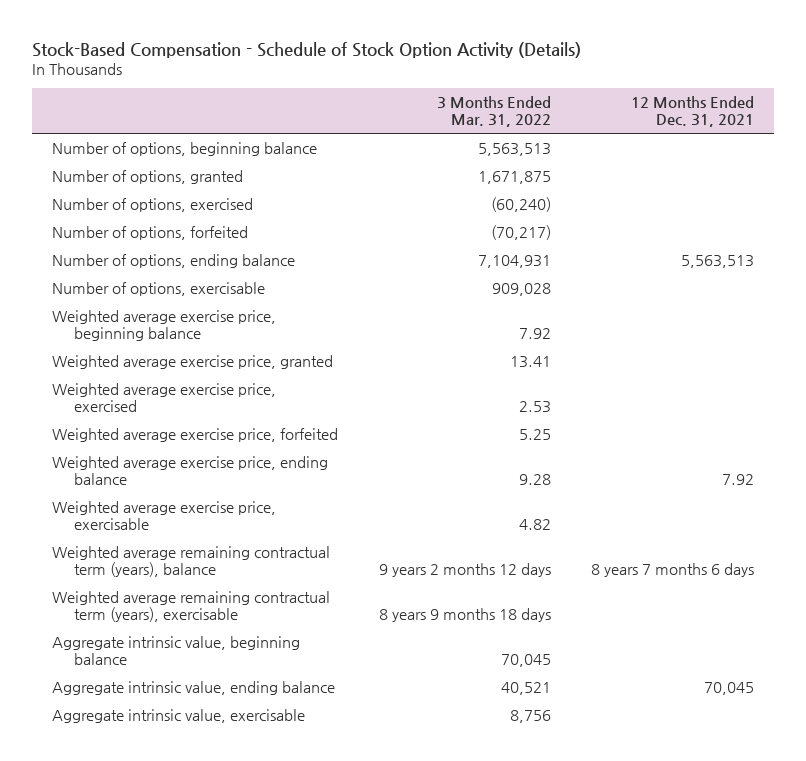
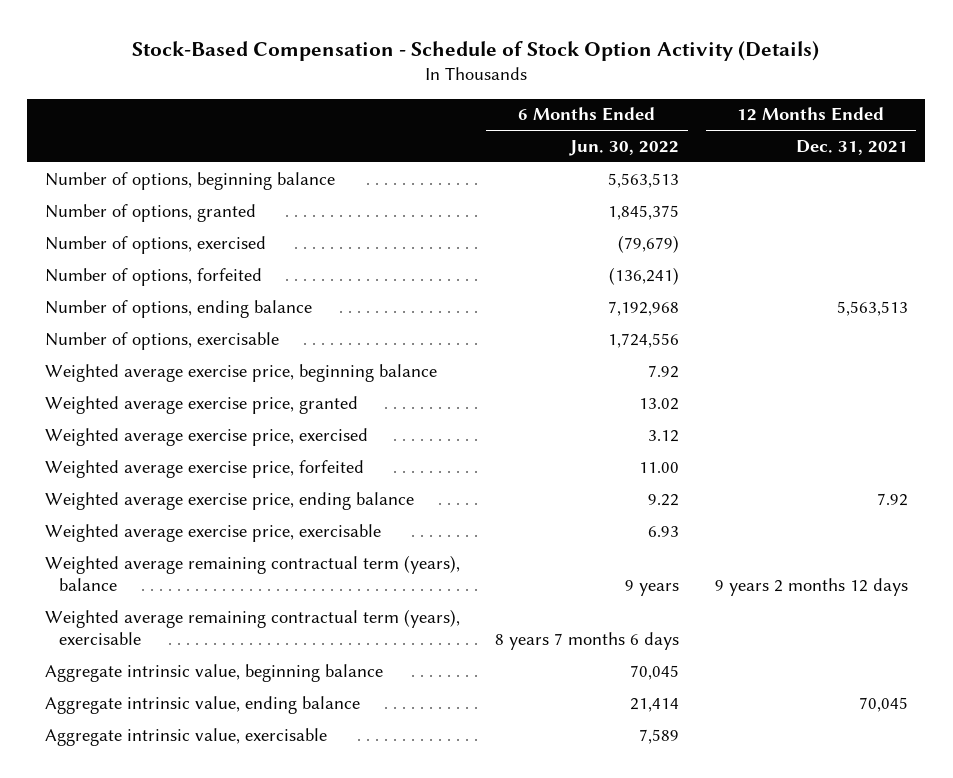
- | 3 Months Ended Mar. 31, 2022 | 12 Months Ended Dec. 31, 2021
+ | 6 Months Ended Jun. 30, 2022 | 12 Months Ended Dec. 31, 2021
- Weighted average remaining contractual term (years), balance | 9 years 2 months 12 days | 8 years 7 months 6 days
+ Weighted average remaining contractual term (years), balance | 9 years | 9 years 2 months 12 days

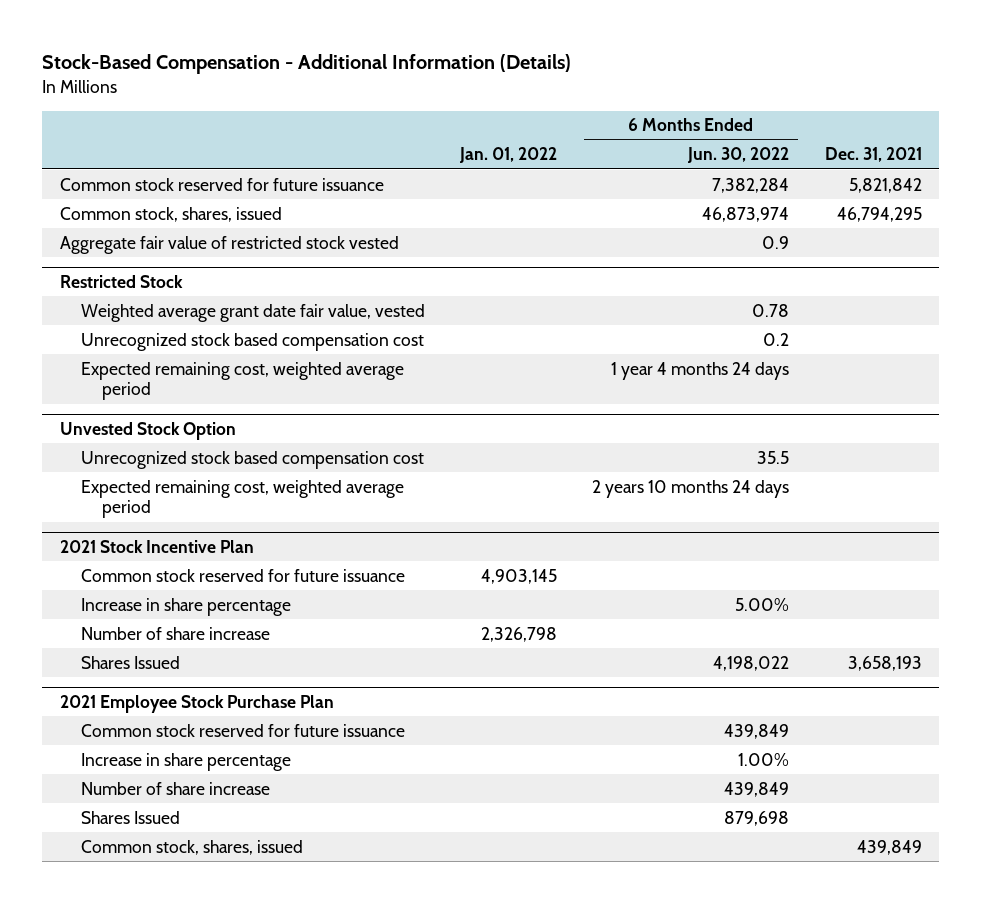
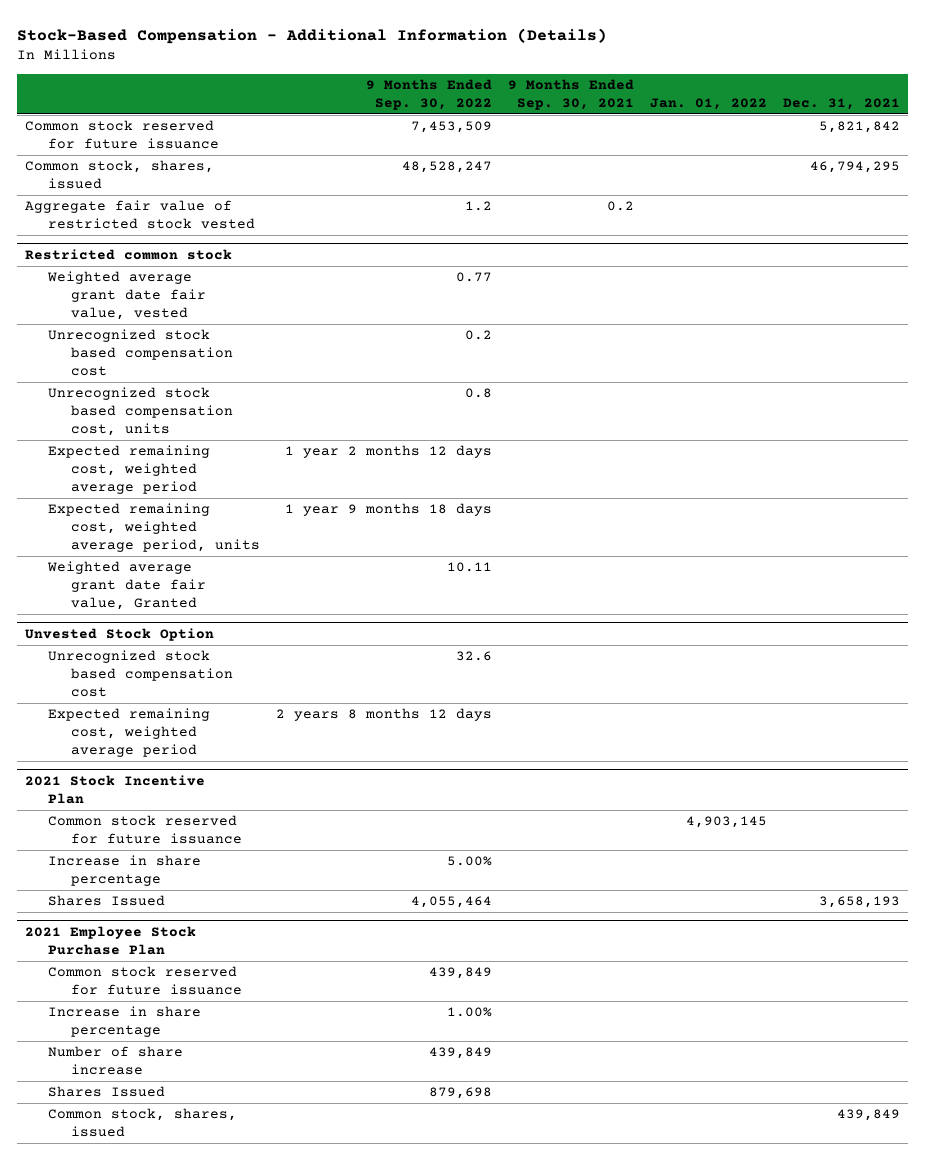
- | Jan. 01, 2022 | 6 Months Ended Jun. 30, 2022 | Dec. 31, 2021
+ | 9 Months Ended Sep. 30, 2022 | 9 Months Ended Sep. 30, 2021 | Jan. 01, 2022 | Dec. 31, 2021
- Restricted Stock
+ Restricted common stock
+ Unrecognized stock based compensation cost, units | 0.8 | | |
+ Expected remaining cost, weighted average period, units | 1 year 9 months 18 days | | |
+ Weighted average grant date fair value, Granted | 10.11 | | |
@ 2021 Stock Incentive Plan
- Number of share increase | 2,326,798 | |

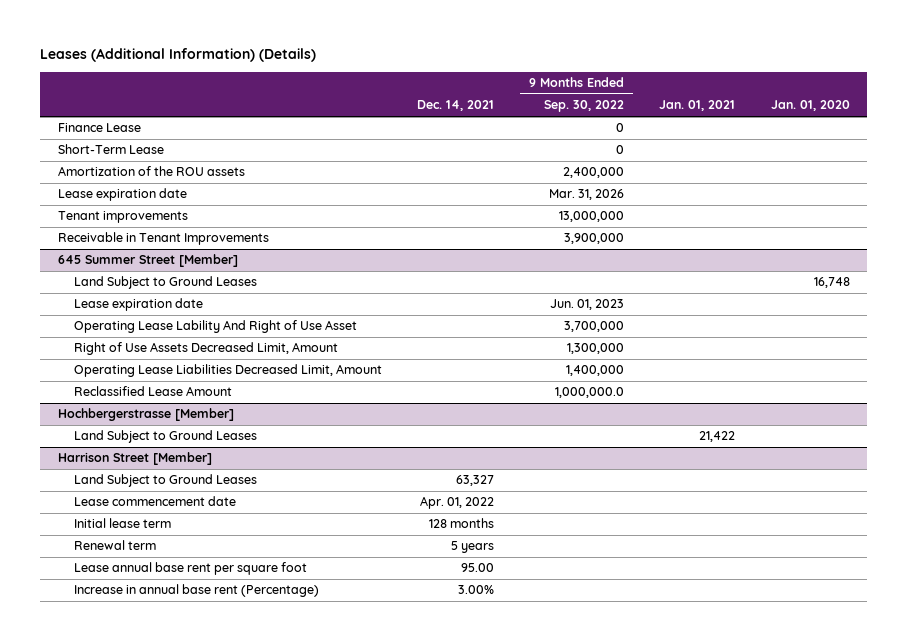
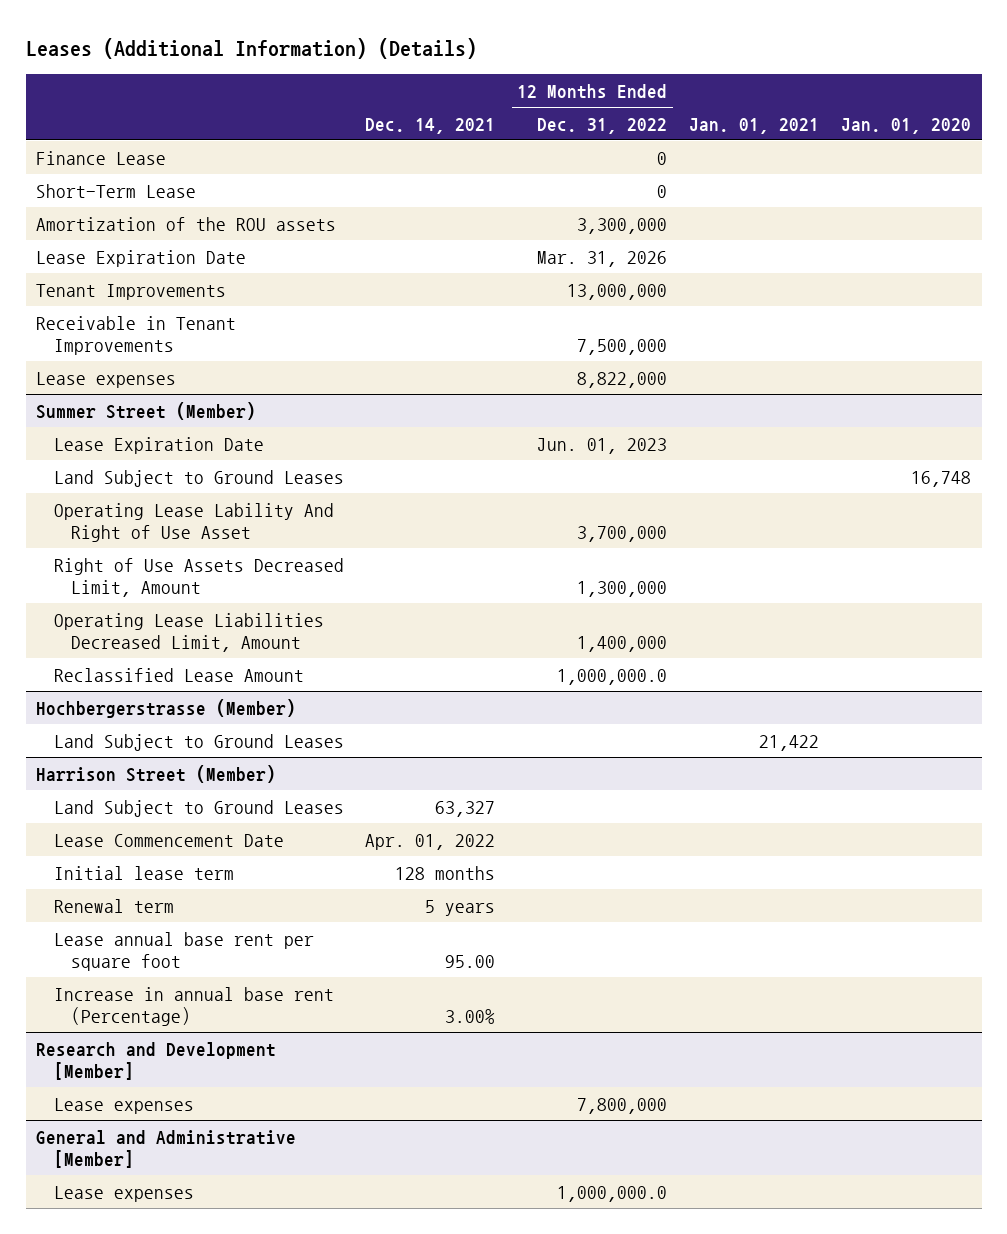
- | Dec. 14, 2021 | 9 Months Ended Sep. 30, 2022 | Jan. 01, 2021 | Jan. 01, 2020
+ | Dec. 14, 2021 | 12 Months Ended Dec. 31, 2022 | Jan. 01, 2021 | Jan. 01, 2020
- Lease expiration date | | Mar. 31, 2026 | |
- Tenant improvements | | 13,000,000 | |
+ Lease Expiration Date | | Mar. 31, 2026 | |
+ Tenant Improvements | | 13,000,000 | |
- 645 Summer Street [Member]
+ Lease expenses | | 8,822,000 | |
+ Summer Street (Member)
+ Lease Expiration Date | | Jun. 01, 2023 | |
- Lease expiration date | | Jun. 01, 2023 | |
- Hochbergerstrasse [Member]
+ Hochbergerstrasse (Member)
- Harrison Street [Member]
+ Harrison Street (Member)
- Lease commencement date | Apr. 01, 2022 | | |
+ Lease Commencement Date | Apr. 01, 2022 | | |
+ Research and Development [Member]
+ Lease expenses | | 7,800,000 | |
+ General and Administrative [Member]
+ Lease expenses | | 1,000,000.0 | |

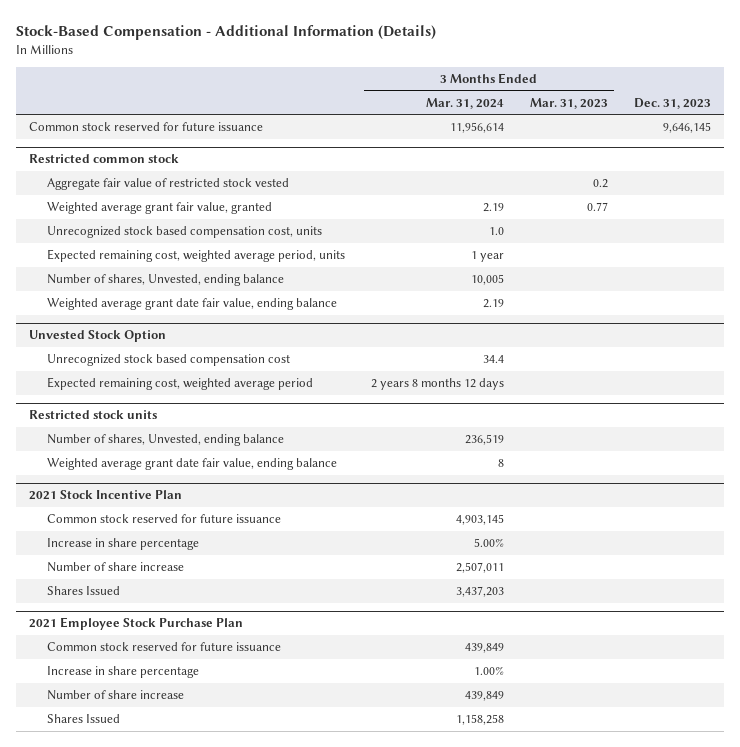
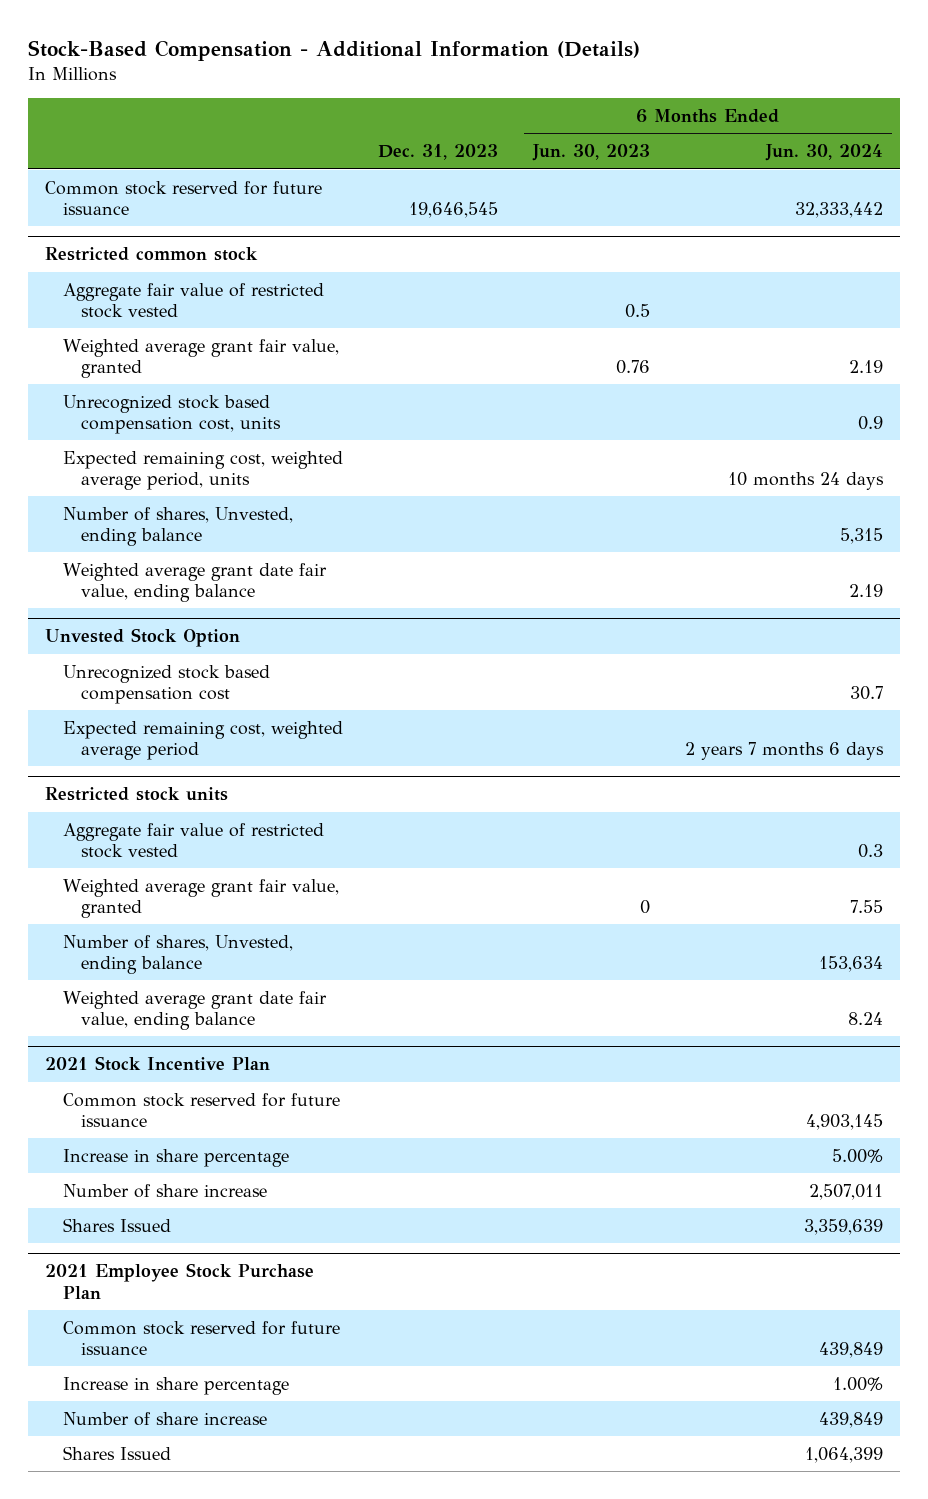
- | 3 Months Ended Mar. 31, 2024 | 3 Months Ended Mar. 31, 2023 | Dec. 31, 2023
+ | Dec. 31, 2023 | 6 Months Ended Jun. 30, 2023 | 6 Months Ended Jun. 30, 2024
- Common stock reserved for future issuance | 11,956,614 | | 9,646,145
+ Common stock reserved for future issuance | 19,646,545 | | 32,333,442
@ Restricted stock units
+ Aggregate fair value of restricted stock vested | | | 0.3
+ Weighted average grant fair value, granted | | 0 | 7.55

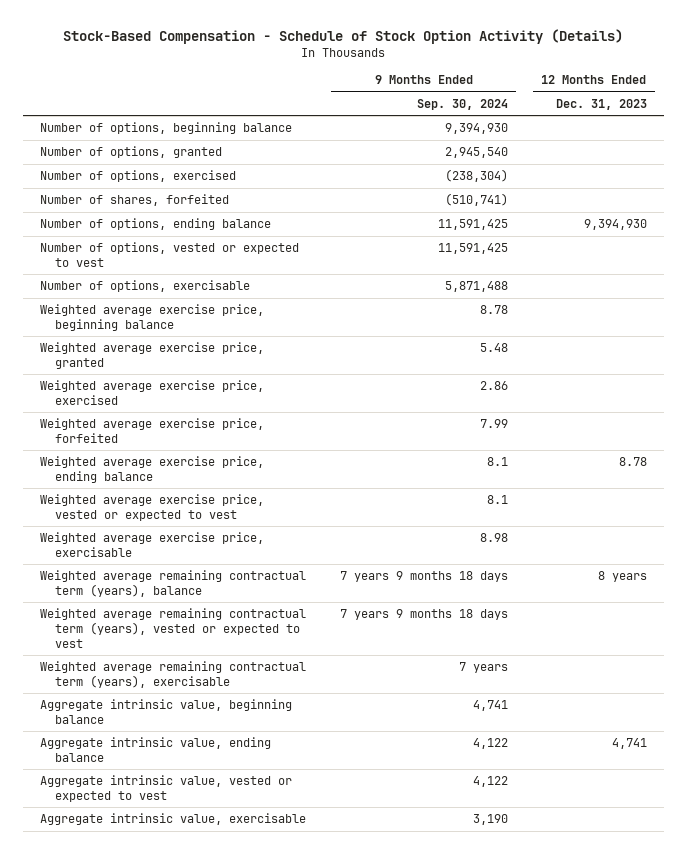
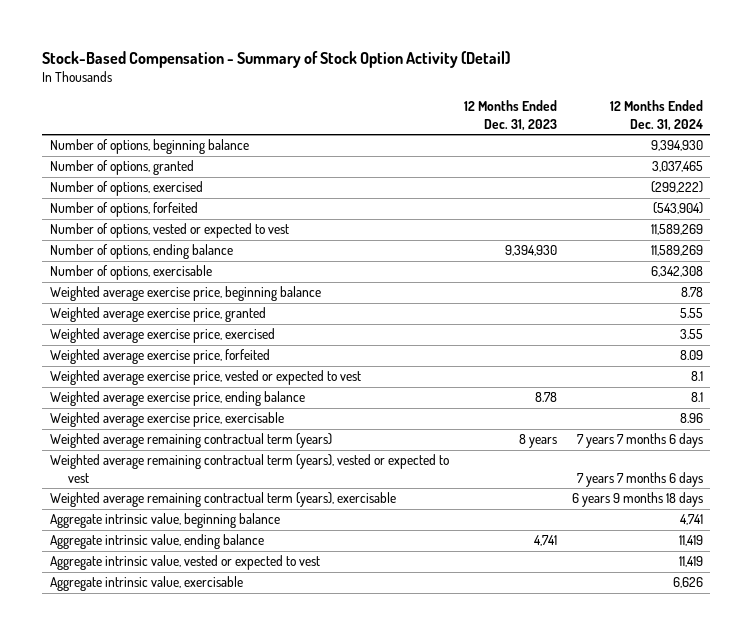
- Stock-Based Compensation - Schedule of Stock Option Activity (Details)
+ Stock-Based Compensation - Summary of Stock Option Activity (Detail)
- | 9 Months Ended Sep. 30, 2024 | 12 Months Ended Dec. 31, 2023
+ | 12 Months Ended Dec. 31, 2023 | 12 Months Ended Dec. 31, 2024
- Number of shares, forfeited | (510,741) |
+ Number of options, forfeited | | (543,904)
moved down: Number of options, ending balance | 9,394,930 | 11,589,269
moved down: Weighted average exercise price, ending balance | 8.78 | 8.1
- Weighted average remaining contractual term (years), balance | 7 years 9 months 18 days | 8 years
+ Weighted average remaining contractual term (years) | 8 years | 7 years 7 months 6 days

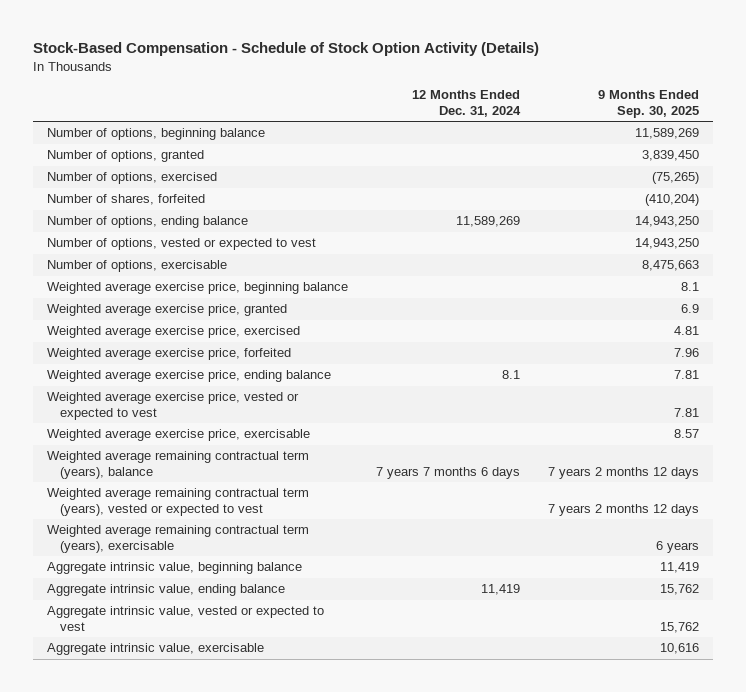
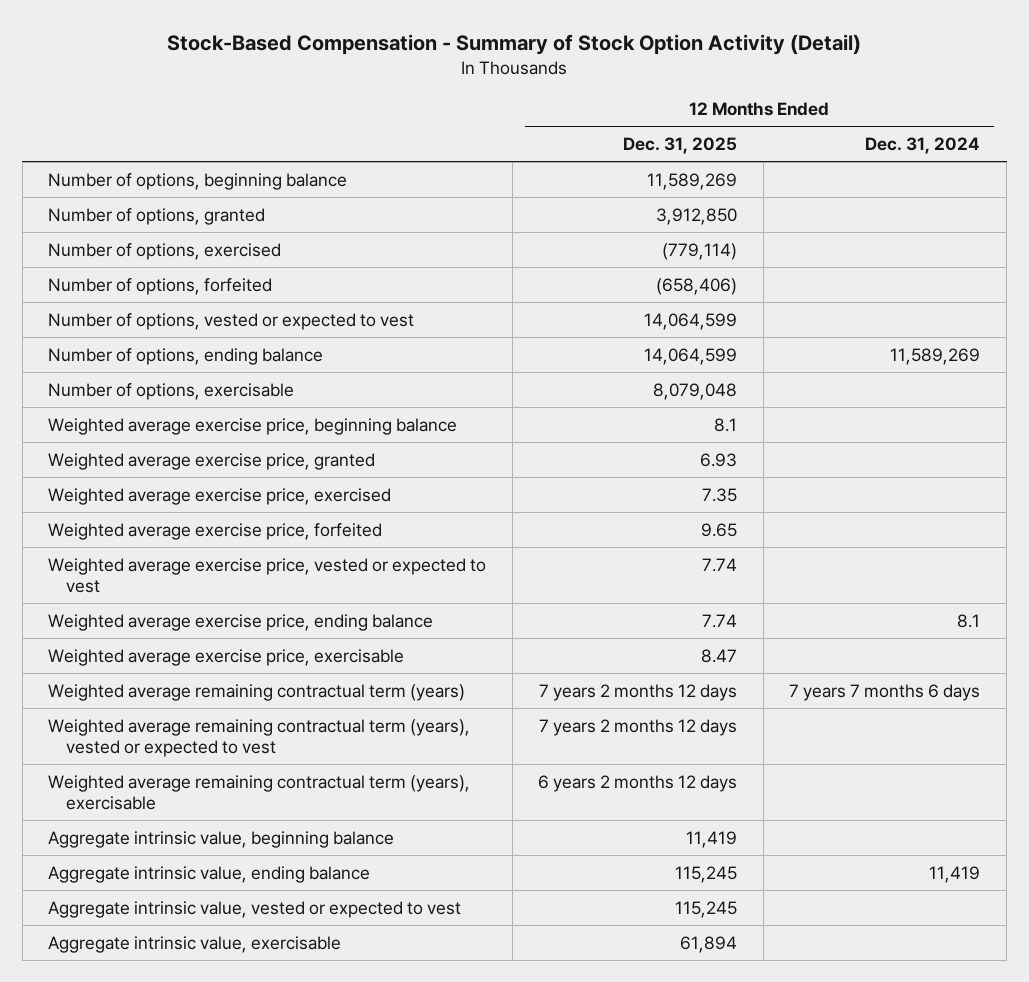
- Stock-Based Compensation - Schedule of Stock Option Activity (Details)
+ Stock-Based Compensation - Summary of Stock Option Activity (Detail)
- | 12 Months Ended Dec. 31, 2024 | 9 Months Ended Sep. 30, 2025
+ | 12 Months Ended Dec. 31, 2025 | 12 Months Ended Dec. 31, 2024
- Number of shares, forfeited | | (410,204)
+ Number of options, forfeited | (658,406) |
moved down: Number of options, ending balance | 14,064,599 | 11,589,269
moved down: Weighted average exercise price, ending balance | 7.74 | 8.1
- Weighted average remaining contractual term (years), balance | 7 years 7 months 6 days | 7 years 2 months 12 days
+ Weighted average remaining contractual term (years) | 7 years 2 months 12 days | 7 years 7 months 6 days

